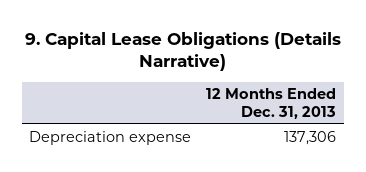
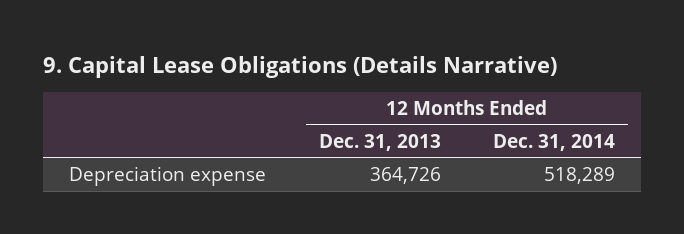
- | 12 Months Ended Dec. 31, 2013
+ | 12 Months Ended Dec. 31, 2013 | 12 Months Ended Dec. 31, 2014
- Depreciation expense | 137,306
+ Depreciation expense | 364,726 | 518,289

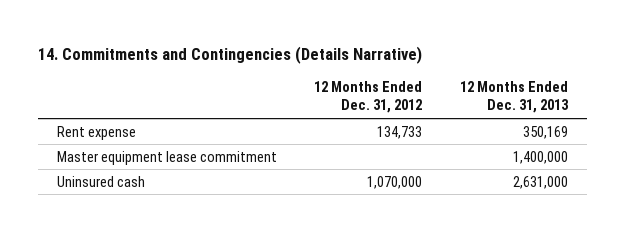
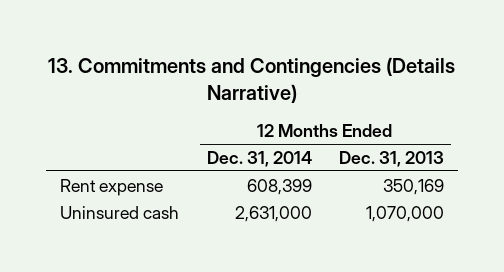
- 14. Commitments and Contingencies (Details Narrative)
+ 13. Commitments and Contingencies (Details Narrative)
- | 12 Months Ended Dec. 31, 2012 | 12 Months Ended Dec. 31, 2013
+ | 12 Months Ended Dec. 31, 2014 | 12 Months Ended Dec. 31, 2013
- Master equipment lease commitment | | 1,400,000
- Uninsured cash | 1,070,000 | 2,631,000
+ Uninsured cash | 2,631,000 | 1,070,000

